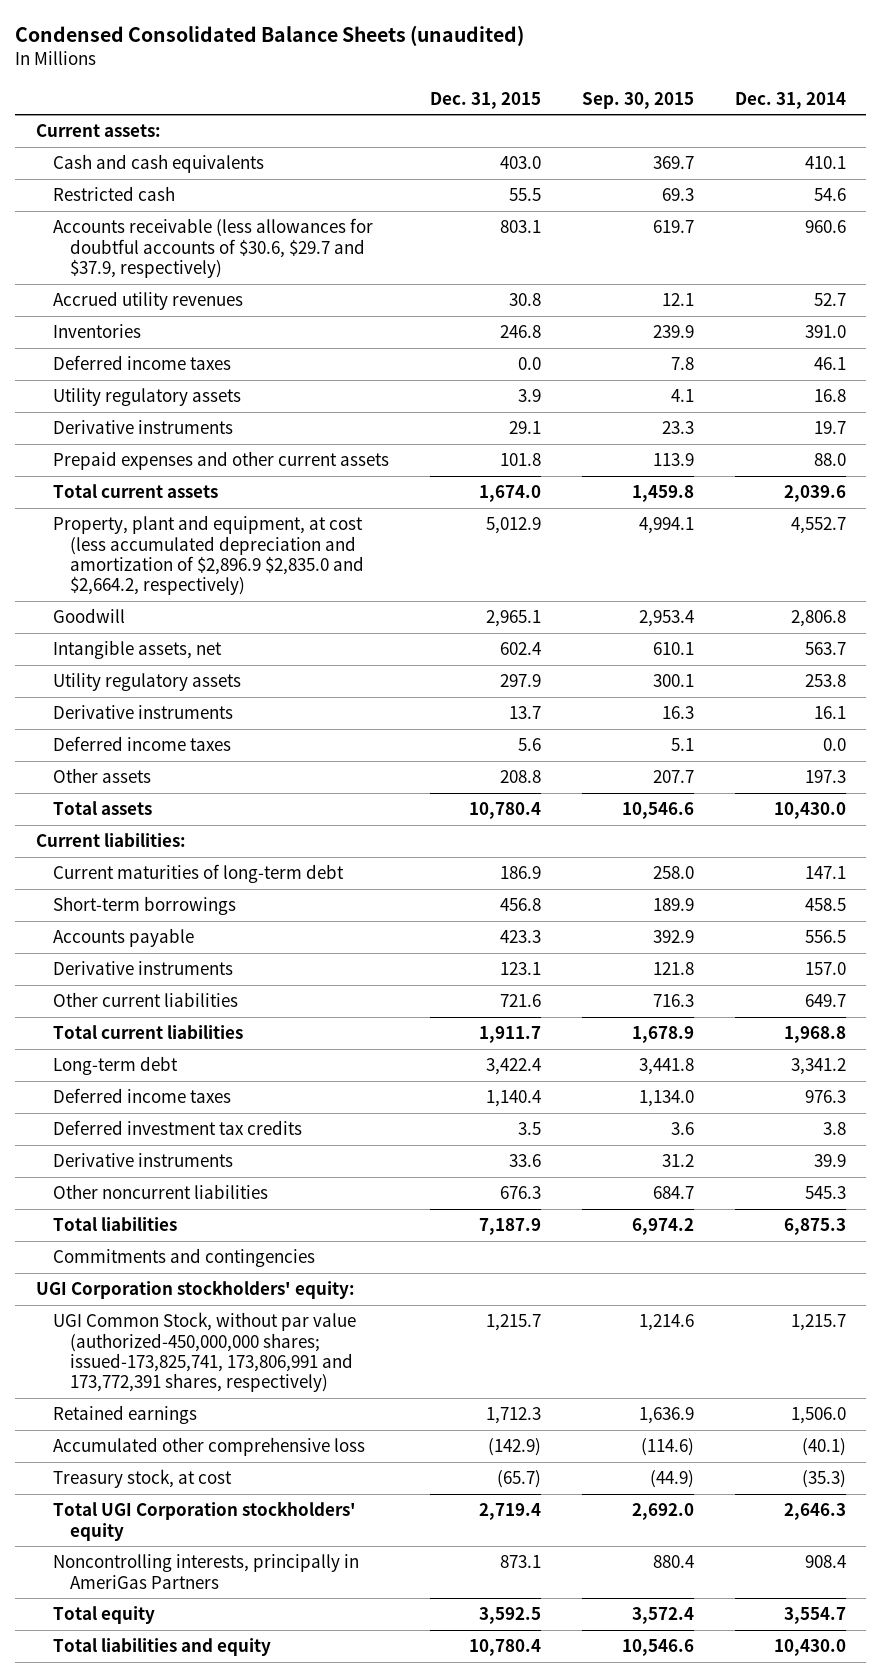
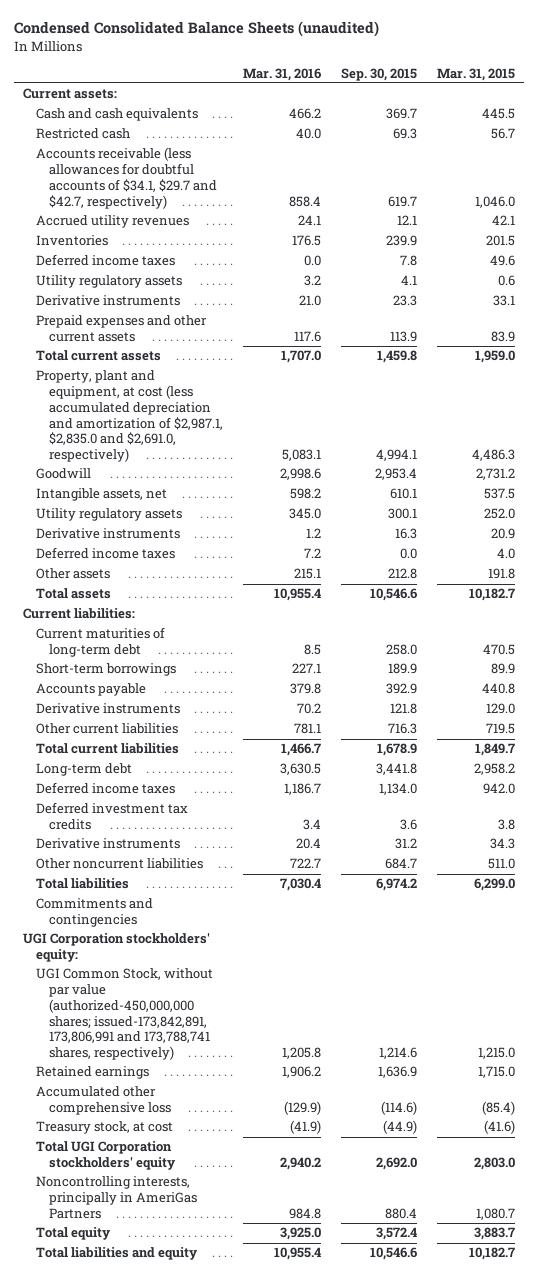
- | Dec. 31, 2015 | Sep. 30, 2015 | Dec. 31, 2014
+ | Mar. 31, 2016 | Sep. 30, 2015 | Mar. 31, 2015
- Accounts receivable (less allowances for doubtful accounts of $30.6, $29.7 and $37.9, respectively) | 803.1 | 619.7 | 960.6
+ Accounts receivable (less allowances for doubtful accounts of $34.1, $29.7 and $42.7, respectively) | 858.4 | 619.7 | 1,046.0
- Property, plant and equipment, at cost (less accumulated depreciation and amortization of $2,896.9 $2,835.0 and $2,664.2, respectively) | 5,012.9 | 4,994.1 | 4,552.7
+ Property, plant and equipment, at cost (less accumulated depreciation and amortization of $2,987.1, $2,835.0 and $2,691.0, respectively) | 5,083.1 | 4,994.1 | 4,486.3
- Deferred income taxes | 5.6 | 5.1 | 0.0
- Other assets | 208.8 | 207.7 | 197.3
+ Deferred income taxes | 7.2 | 0.0 | 4.0
+ Other assets | 215.1 | 212.8 | 191.8
- UGI Common Stock, without par value (authorized-450,000,000 shares; issued-173,825,741, 173,806,991 and 173,772,391 shares, respectively) | 1,215.7 | 1,214.6 | 1,215.7
+ UGI Common Stock, without par value (authorized-450,000,000 shares; issued-173,842,891, 173,806,991 and 173,788,741 shares, respectively) | 1,205.8 | 1,214.6 | 1,215.0

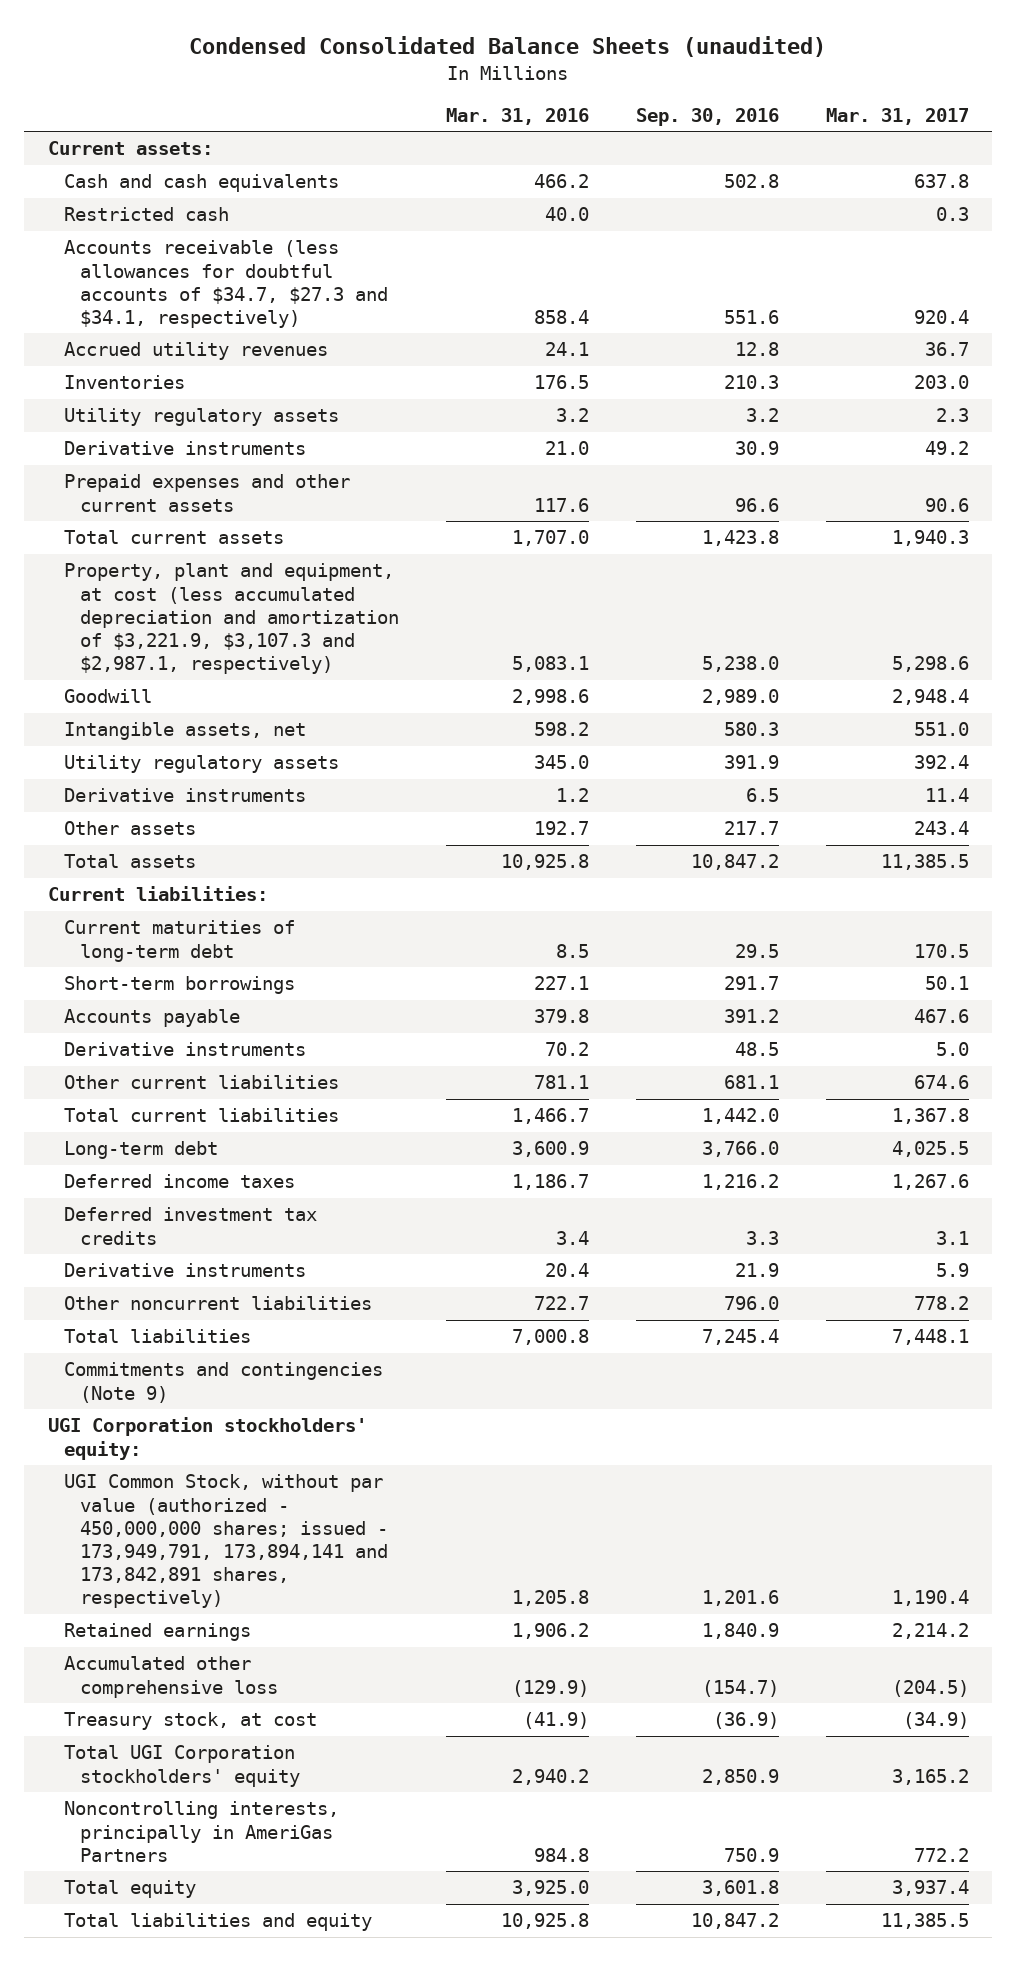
- | Mar. 31, 2016 | Sep. 30, 2015 | Mar. 31, 2015
+ | Mar. 31, 2016 | Sep. 30, 2016 | Mar. 31, 2017
- Accounts receivable (less allowances for doubtful accounts of $34.1, $29.7 and $42.7, respectively) | 858.4 | 619.7 | 1,046.0
+ Accounts receivable (less allowances for doubtful accounts of $34.7, $27.3 and $34.1, respectively) | 858.4 | 551.6 | 920.4
- Deferred income taxes | 0.0 | 7.8 | 49.6
- Property, plant and equipment, at cost (less accumulated depreciation and amortization of $2,987.1, $2,835.0 and $2,691.0, respectively) | 5,083.1 | 4,994.1 | 4,486.3
+ Property, plant and equipment, at cost (less accumulated depreciation and amortization of $3,221.9, $3,107.3 and $2,987.1, respectively) | 5,083.1 | 5,238.0 | 5,298.6
- Deferred income taxes | 7.2 | 0.0 | 4.0
- Other assets | 215.1 | 212.8 | 191.8
- Total assets | 10,955.4 | 10,546.6 | 10,182.7
+ Other assets | 192.7 | 217.7 | 243.4
+ Total assets | 10,925.8 | 10,847.2 | 11,385.5
- Long-term debt | 3,630.5 | 3,441.8 | 2,958.2
+ Long-term debt | 3,600.9 | 3,766.0 | 4,025.5
- Total liabilities | 7,030.4 | 6,974.2 | 6,299.0
- Commitments and contingencies
+ Total liabilities | 7,000.8 | 7,245.4 | 7,448.1
+ Commitments and contingencies (Note 9)
- UGI Common Stock, without par value (authorized-450,000,000 shares; issued-173,842,891, 173,806,991 and 173,788,741 shares, respectively) | 1,205.8 | 1,214.6 | 1,215.0
+ UGI Common Stock, without par value (authorized - 450,000,000 shares; issued - 173,949,791, 173,894,141 and 173,842,891 shares, respectively) | 1,205.8 | 1,201.6 | 1,190.4
- Total liabilities and equity | 10,955.4 | 10,546.6 | 10,182.7
+ Total liabilities and equity | 10,925.8 | 10,847.2 | 11,385.5

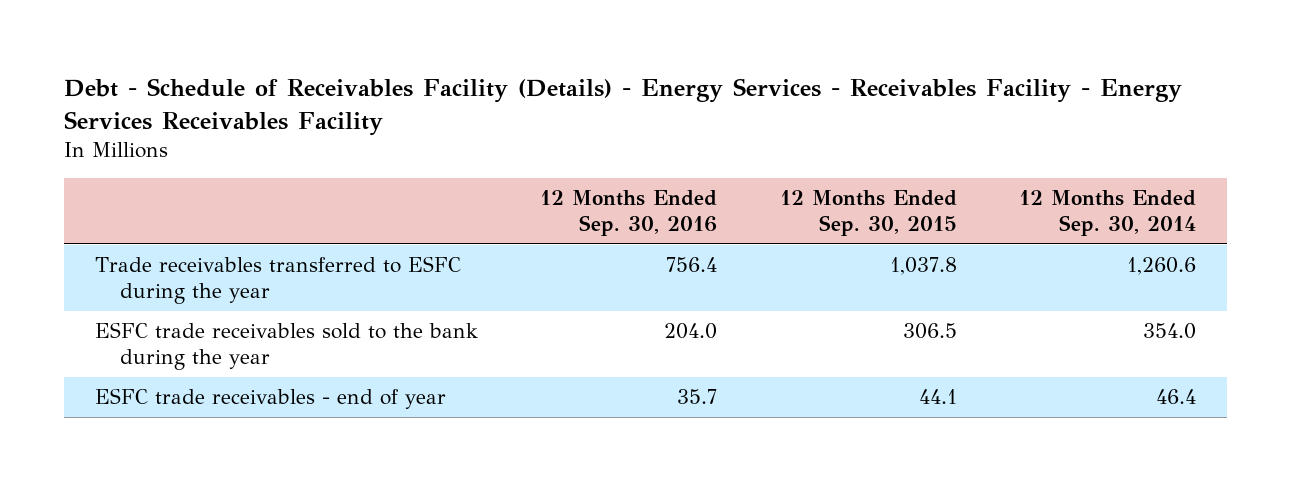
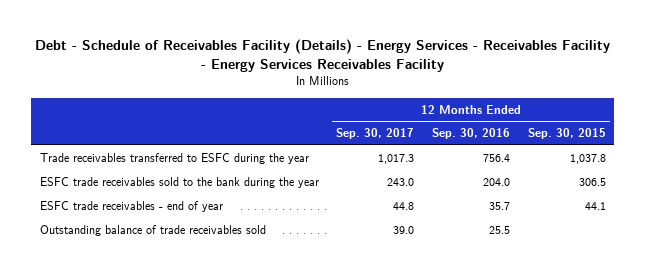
- | 12 Months Ended Sep. 30, 2016 | 12 Months Ended Sep. 30, 2015 | 12 Months Ended Sep. 30, 2014
+ | 12 Months Ended Sep. 30, 2017 | 12 Months Ended Sep. 30, 2016 | 12 Months Ended Sep. 30, 2015
+ Outstanding balance of trade receivables sold | 39.0 | 25.5 |

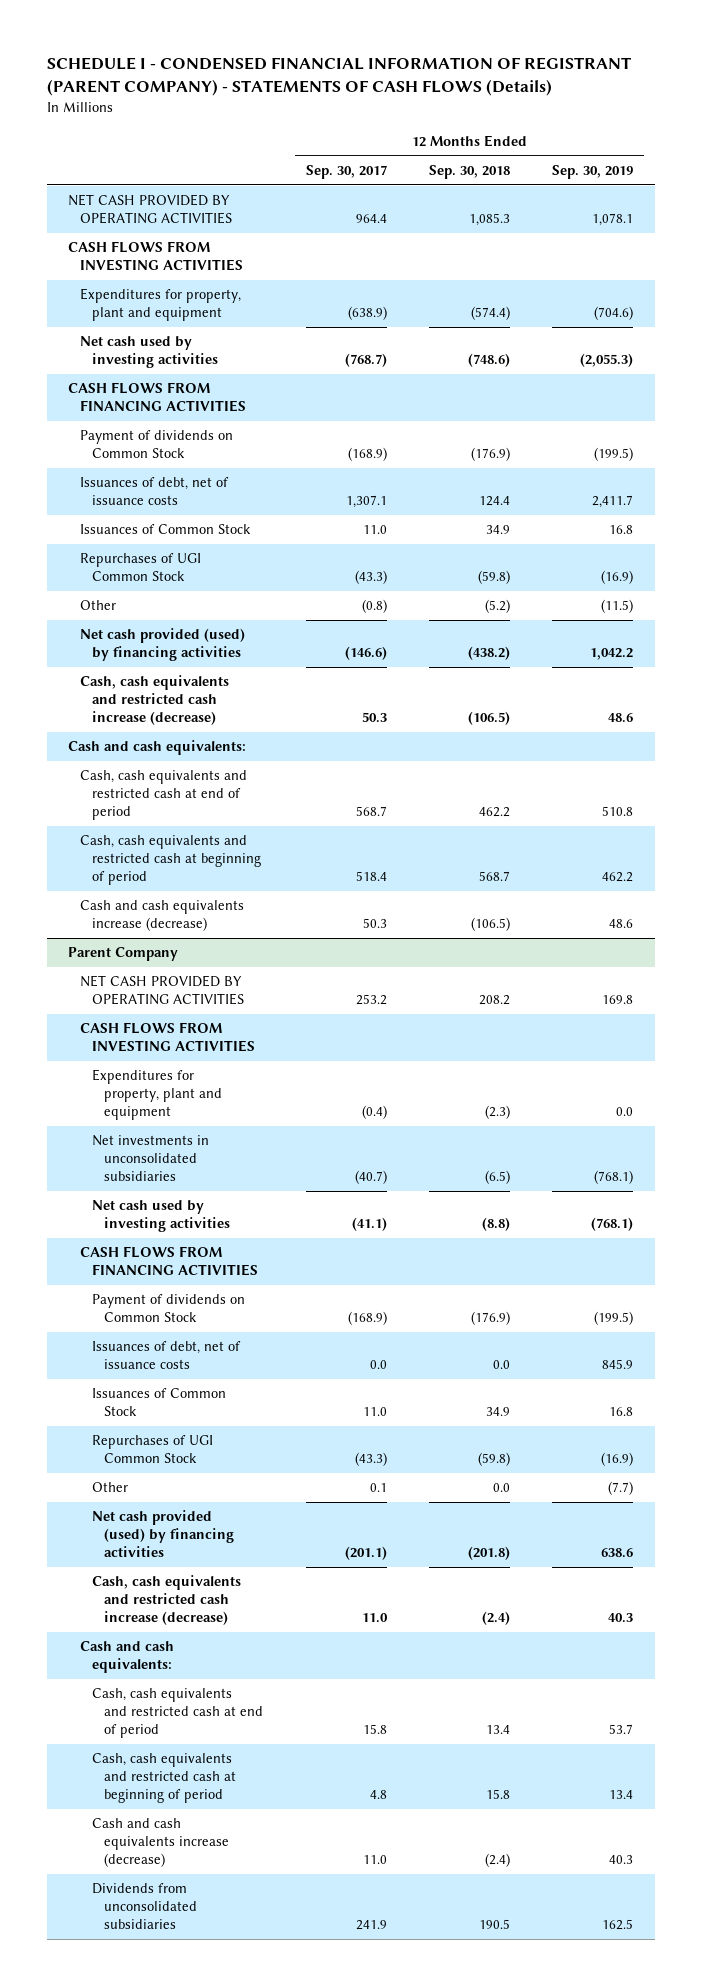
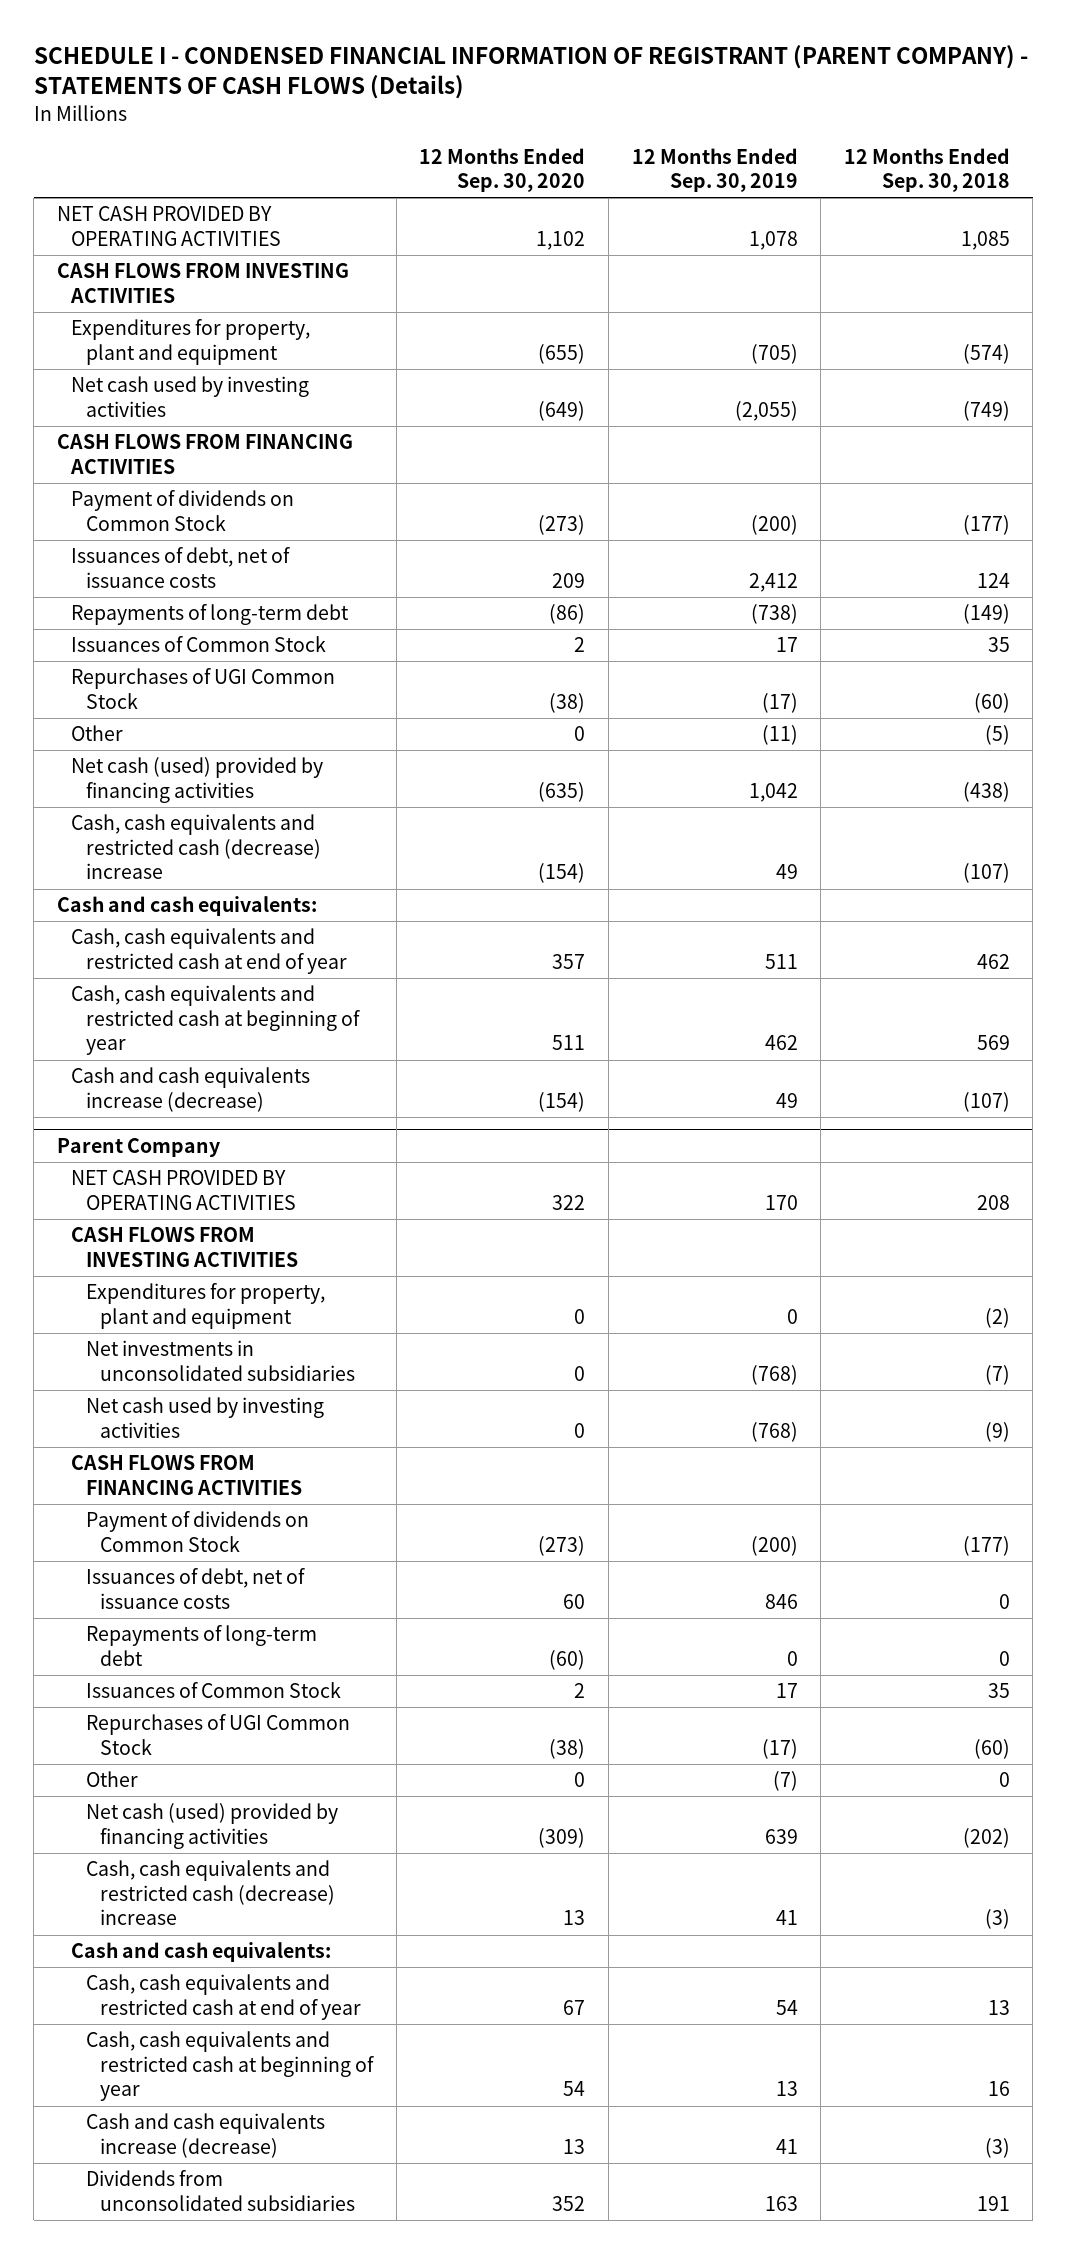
- | 12 Months Ended Sep. 30, 2017 | 12 Months Ended Sep. 30, 2018 | 12 Months Ended Sep. 30, 2019
+ | 12 Months Ended Sep. 30, 2020 | 12 Months Ended Sep. 30, 2019 | 12 Months Ended Sep. 30, 2018
- NET CASH PROVIDED BY OPERATING ACTIVITIES | 964.4 | 1,085.3 | 1,078.1
+ NET CASH PROVIDED BY OPERATING ACTIVITIES | 1,102 | 1,078 | 1,085
- Expenditures for property, plant and equipment | (638.9) | (574.4) | (704.6)
- Net cash used by investing activities | (768.7) | (748.6) | (2,055.3)
+ Expenditures for property, plant and equipment | (655) | (705) | (574)
+ Net cash used by investing activities | (649) | (2,055) | (749)
- Payment of dividends on Common Stock | (168.9) | (176.9) | (199.5)
- Issuances of debt, net of issuance costs | 1,307.1 | 124.4 | 2,411.7
- Issuances of Common Stock | 11.0 | 34.9 | 16.8
- Repurchases of UGI Common Stock | (43.3) | (59.8) | (16.9)
- Other | (0.8) | (5.2) | (11.5)
- Net cash provided (used) by financing activities | (146.6) | (438.2) | 1,042.2
- Cash, cash equivalents and restricted cash increase (decrease) | 50.3 | (106.5) | 48.6
+ Payment of dividends on Common Stock | (273) | (200) | (177)
+ Issuances of debt, net of issuance costs | 209 | 2,412 | 124
+ Repayments of long-term debt | (86) | (738) | (149)
+ Issuances of Common Stock | 2 | 17 | 35
+ Repurchases of UGI Common Stock | (38) | (17) | (60)
+ Other | 0 | (11) | (5)
+ Net cash (used) provided by financing activities | (635) | 1,042 | (438)
+ Cash, cash equivalents and restricted cash (decrease) increase | (154) | 49 | (107)
- Cash, cash equivalents and restricted cash at end of period | 568.7 | 462.2 | 510.8
- Cash, cash equivalents and restricted cash at beginning of period | 518.4 | 568.7 | 462.2
- Cash and cash equivalents increase (decrease) | 50.3 | (106.5) | 48.6
+ Cash, cash equivalents and restricted cash at end of year | 357 | 511 | 462
+ Cash, cash equivalents and restricted cash at beginning of year | 511 | 462 | 569
+ Cash and cash equivalents increase (decrease) | (154) | 49 | (107)
@ Parent Company
- NET CASH PROVIDED BY OPERATING ACTIVITIES | 253.2 | 208.2 | 169.8
+ NET CASH PROVIDED BY OPERATING ACTIVITIES | 322 | 170 | 208
- Expenditures for property, plant and equipment | (0.4) | (2.3) | 0.0
- Net investments in unconsolidated subsidiaries | (40.7) | (6.5) | (768.1)
- Net cash used by investing activities | (41.1) | (8.8) | (768.1)
+ Expenditures for property, plant and equipment | 0 | 0 | (2)
+ Net investments in unconsolidated subsidiaries | 0 | (768) | (7)
+ Net cash used by investing activities | 0 | (768) | (9)
- Payment of dividends on Common Stock | (168.9) | (176.9) | (199.5)
- Issuances of debt, net of issuance costs | 0.0 | 0.0 | 845.9
- Issuances of Common Stock | 11.0 | 34.9 | 16.8
- Repurchases of UGI Common Stock | (43.3) | (59.8) | (16.9)
- Other | 0.1 | 0.0 | (7.7)
- Net cash provided (used) by financing activities | (201.1) | (201.8) | 638.6
- Cash, cash equivalents and restricted cash increase (decrease) | 11.0 | (2.4) | 40.3
+ Payment of dividends on Common Stock | (273) | (200) | (177)
+ Issuances of debt, net of issuance costs | 60 | 846 | 0
+ Repayments of long-term debt | (60) | 0 | 0
+ Issuances of Common Stock | 2 | 17 | 35
+ Repurchases of UGI Common Stock | (38) | (17) | (60)
+ Other | 0 | (7) | 0
+ Net cash (used) provided by financing activities | (309) | 639 | (202)
+ Cash, cash equivalents and restricted cash (decrease) increase | 13 | 41 | (3)
- Cash, cash equivalents and restricted cash at end of period | 15.8 | 13.4 | 53.7
- Cash, cash equivalents and restricted cash at beginning of period | 4.8 | 15.8 | 13.4
- Cash and cash equivalents increase (decrease) | 11.0 | (2.4) | 40.3
- Dividends from unconsolidated subsidiaries | 241.9 | 190.5 | 162.5
+ Cash, cash equivalents and restricted cash at end of year | 67 | 54 | 13
+ Cash, cash equivalents and restricted cash at beginning of year | 54 | 13 | 16
+ Cash and cash equivalents increase (decrease) | 13 | 41 | (3)
+ Dividends from unconsolidated subsidiaries | 352 | 163 | 191

